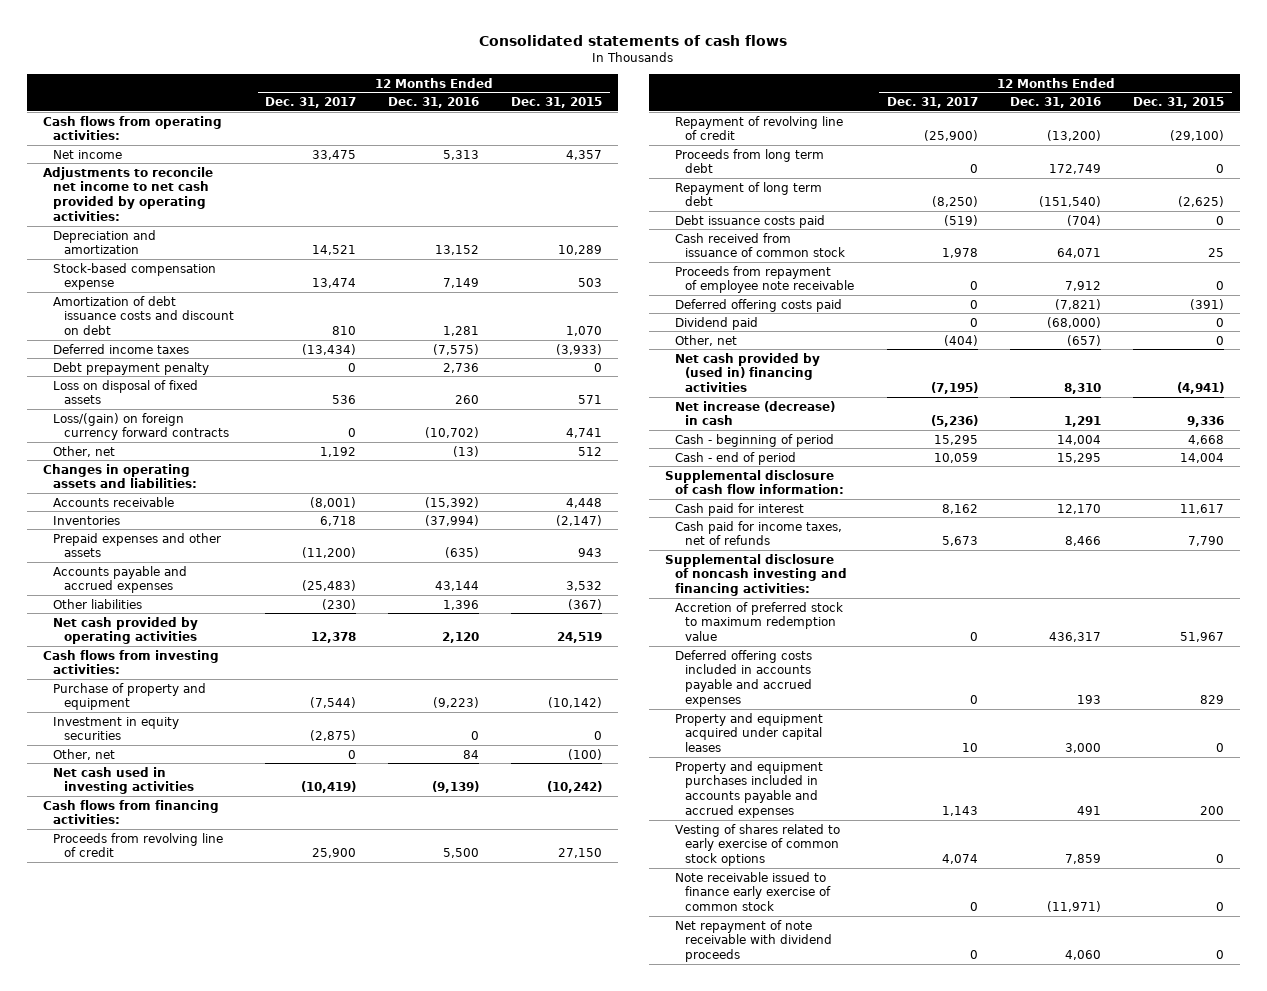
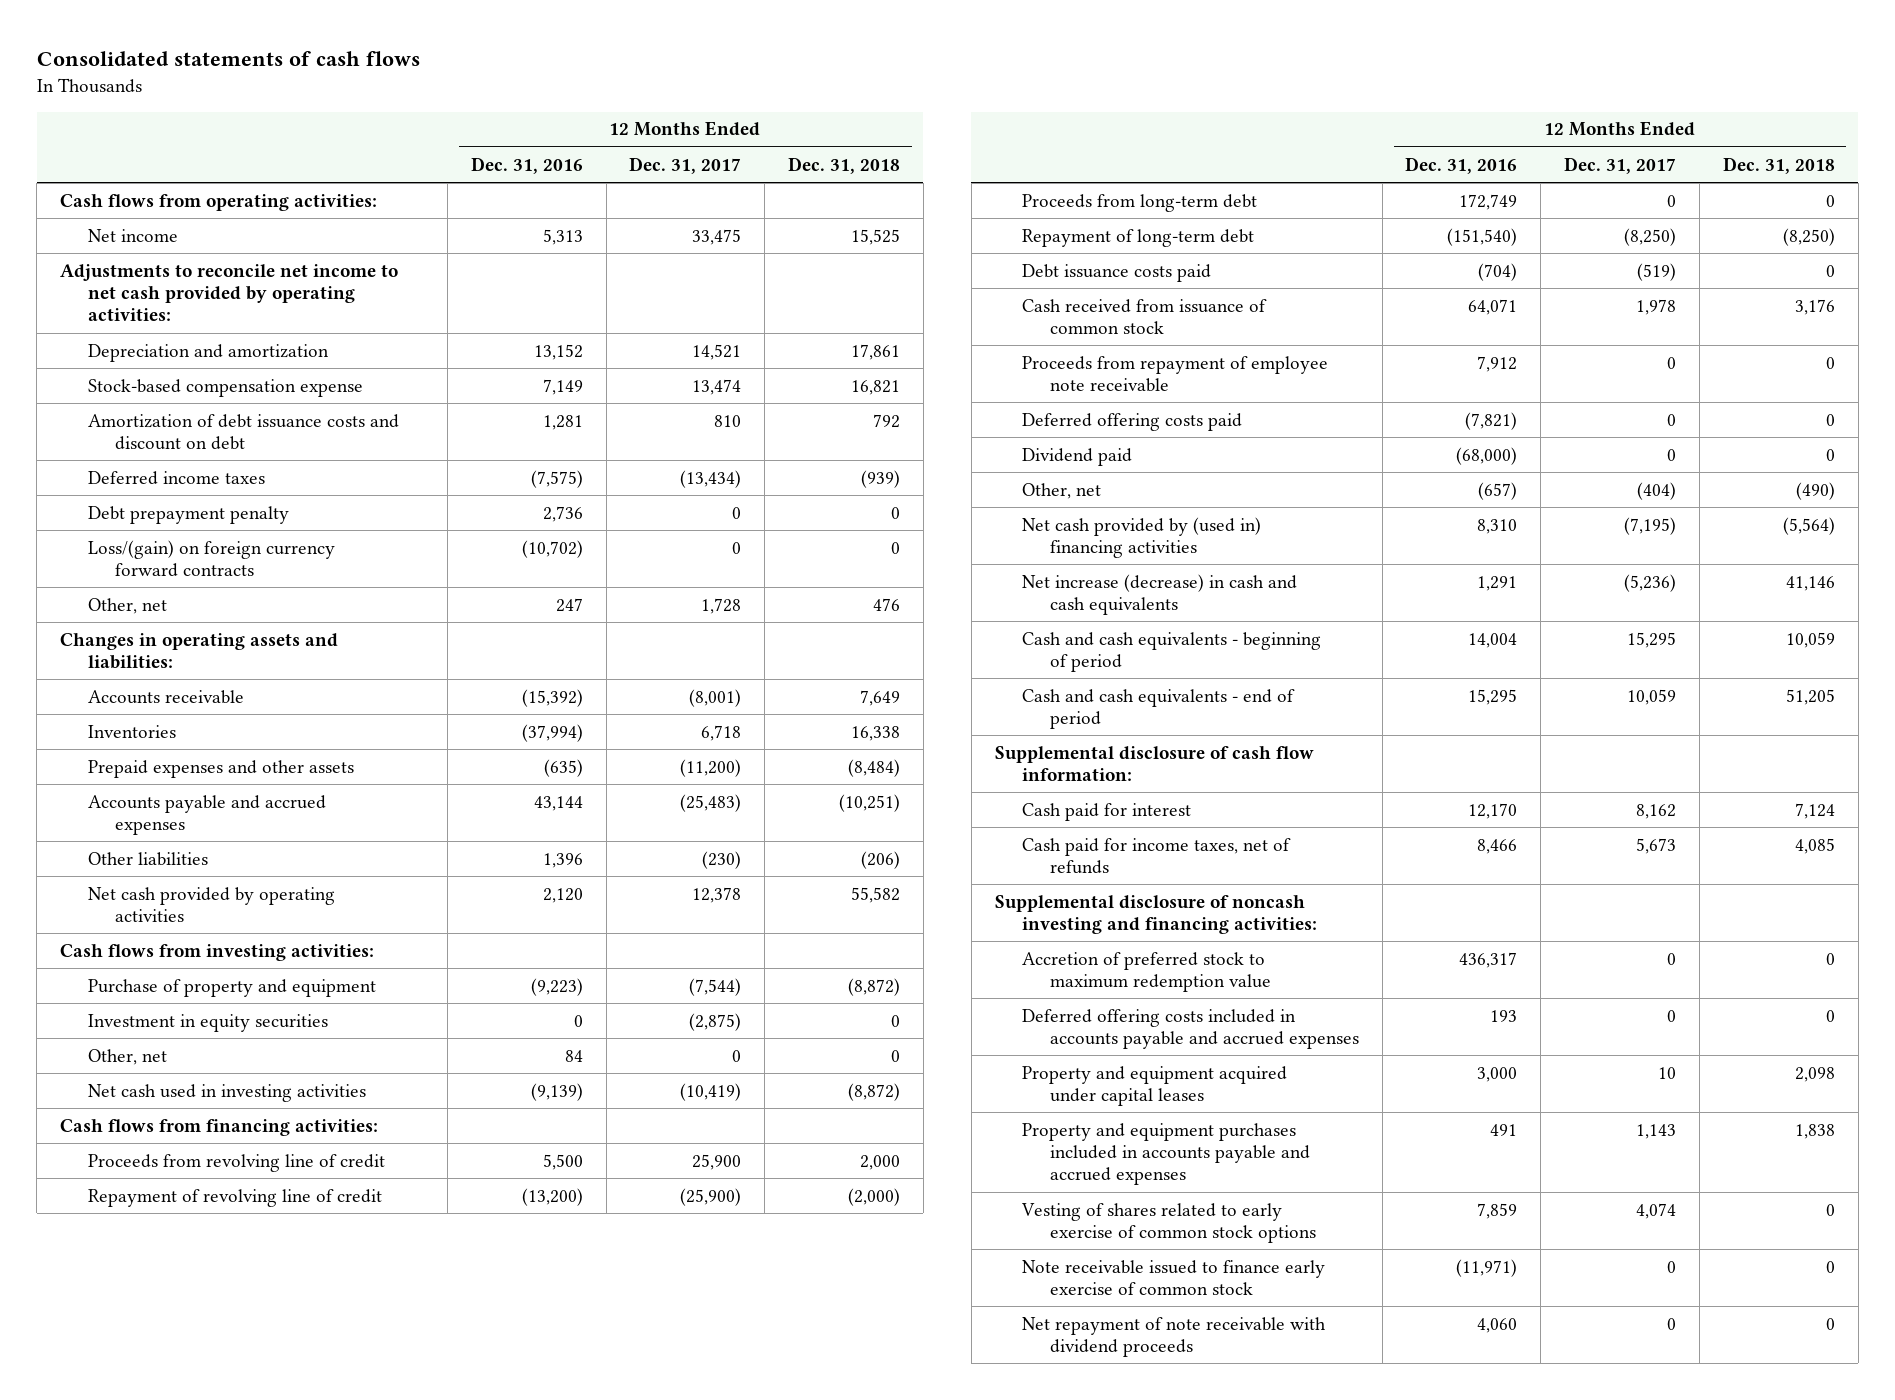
- | 12 Months Ended Dec. 31, 2017 | 12 Months Ended Dec. 31, 2016 | 12 Months Ended Dec. 31, 2015
+ | 12 Months Ended Dec. 31, 2016 | 12 Months Ended Dec. 31, 2017 | 12 Months Ended Dec. 31, 2018
- Loss on disposal of fixed assets | 536 | 260 | 571
- Other, net | 1,192 | (13) | 512
+ Other, net | 247 | 1,728 | 476
- Proceeds from long term debt | 0 | 172,749 | 0
- Repayment of long term debt | (8,250) | (151,540) | (2,625)
+ Proceeds from long-term debt | 172,749 | 0 | 0
+ Repayment of long-term debt | (151,540) | (8,250) | (8,250)
- Net increase (decrease) in cash | (5,236) | 1,291 | 9,336
- Cash - beginning of period | 15,295 | 14,004 | 4,668
- Cash - end of period | 10,059 | 15,295 | 14,004
+ Net increase (decrease) in cash and cash equivalents | 1,291 | (5,236) | 41,146
+ Cash and cash equivalents - beginning of period | 14,004 | 15,295 | 10,059
+ Cash and cash equivalents - end of period | 15,295 | 10,059 | 51,205

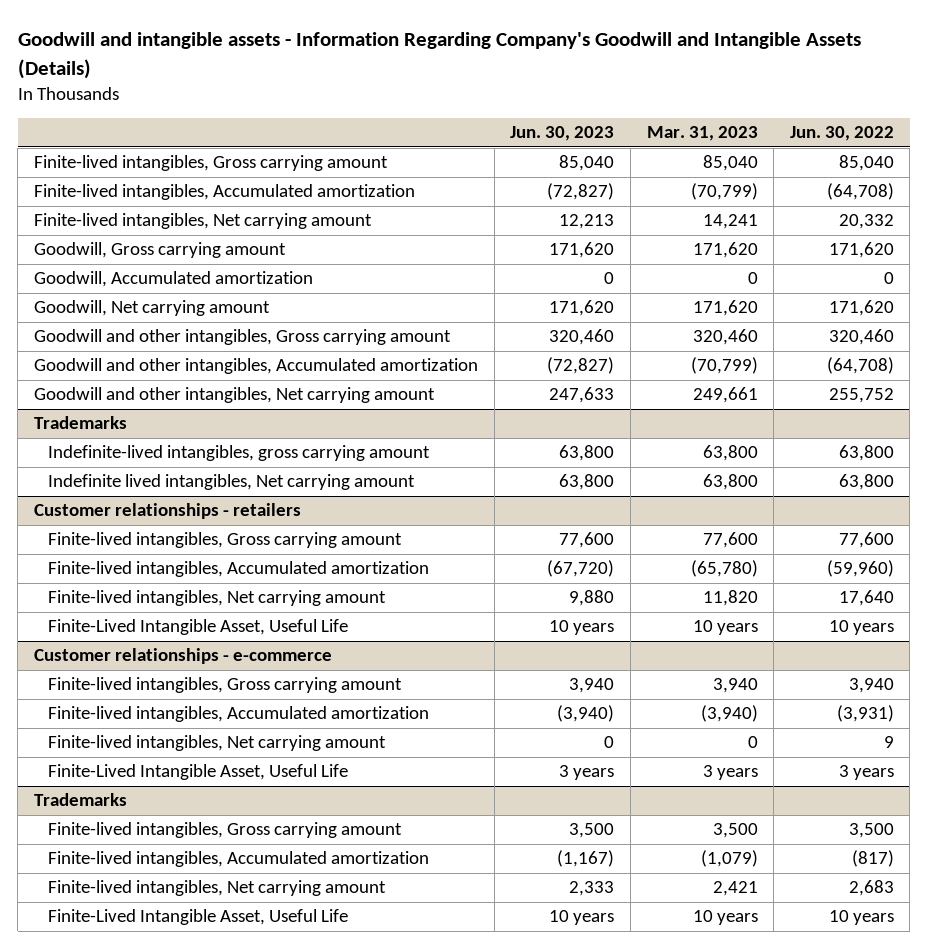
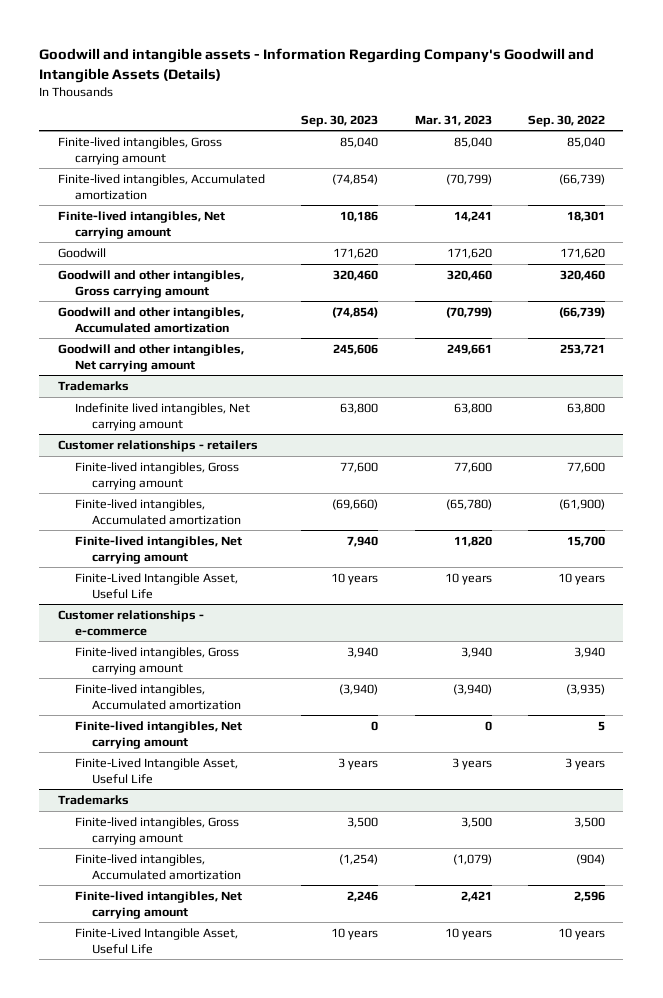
- | Jun. 30, 2023 | Mar. 31, 2023 | Jun. 30, 2022
+ | Sep. 30, 2023 | Mar. 31, 2023 | Sep. 30, 2022
- Goodwill, Gross carrying amount | 171,620 | 171,620 | 171,620
- Goodwill, Accumulated amortization | 0 | 0 | 0
- Goodwill, Net carrying amount | 171,620 | 171,620 | 171,620
+ Goodwill | 171,620 | 171,620 | 171,620
@ Trademarks
- Indefinite-lived intangibles, gross carrying amount | 63,800 | 63,800 | 63,800

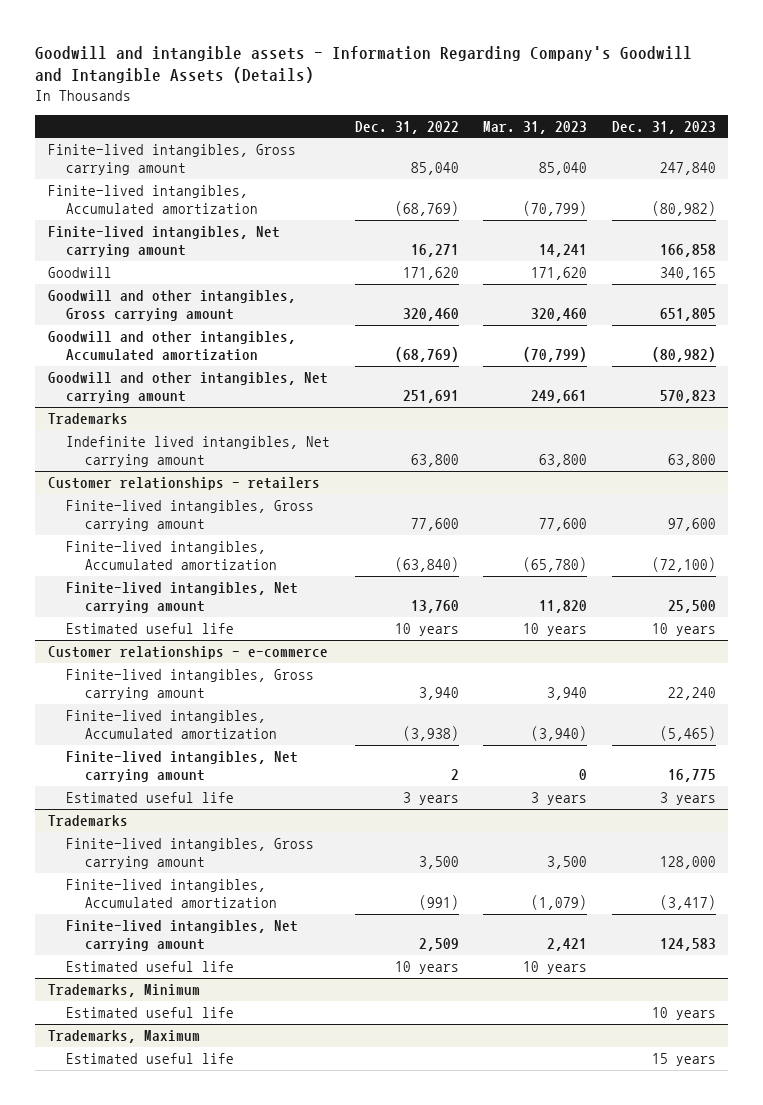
- | Sep. 30, 2023 | Mar. 31, 2023 | Sep. 30, 2022
+ | Dec. 31, 2022 | Mar. 31, 2023 | Dec. 31, 2023
@ Customer relationships - retailers
- Finite-Lived Intangible Asset, Useful Life | 10 years | 10 years | 10 years
+ Estimated useful life | 10 years | 10 years | 10 years
@ Customer relationships - e-commerce
- Finite-Lived Intangible Asset, Useful Life | 3 years | 3 years | 3 years
+ Estimated useful life | 3 years | 3 years | 3 years
@ Trademarks
- Finite-Lived Intangible Asset, Useful Life | 10 years | 10 years | 10 years
+ Estimated useful life | 10 years | 10 years |
+ Trademarks, Minimum
+ Estimated useful life | | | 10 years
+ Trademarks, Maximum
+ Estimated useful life | | | 15 years

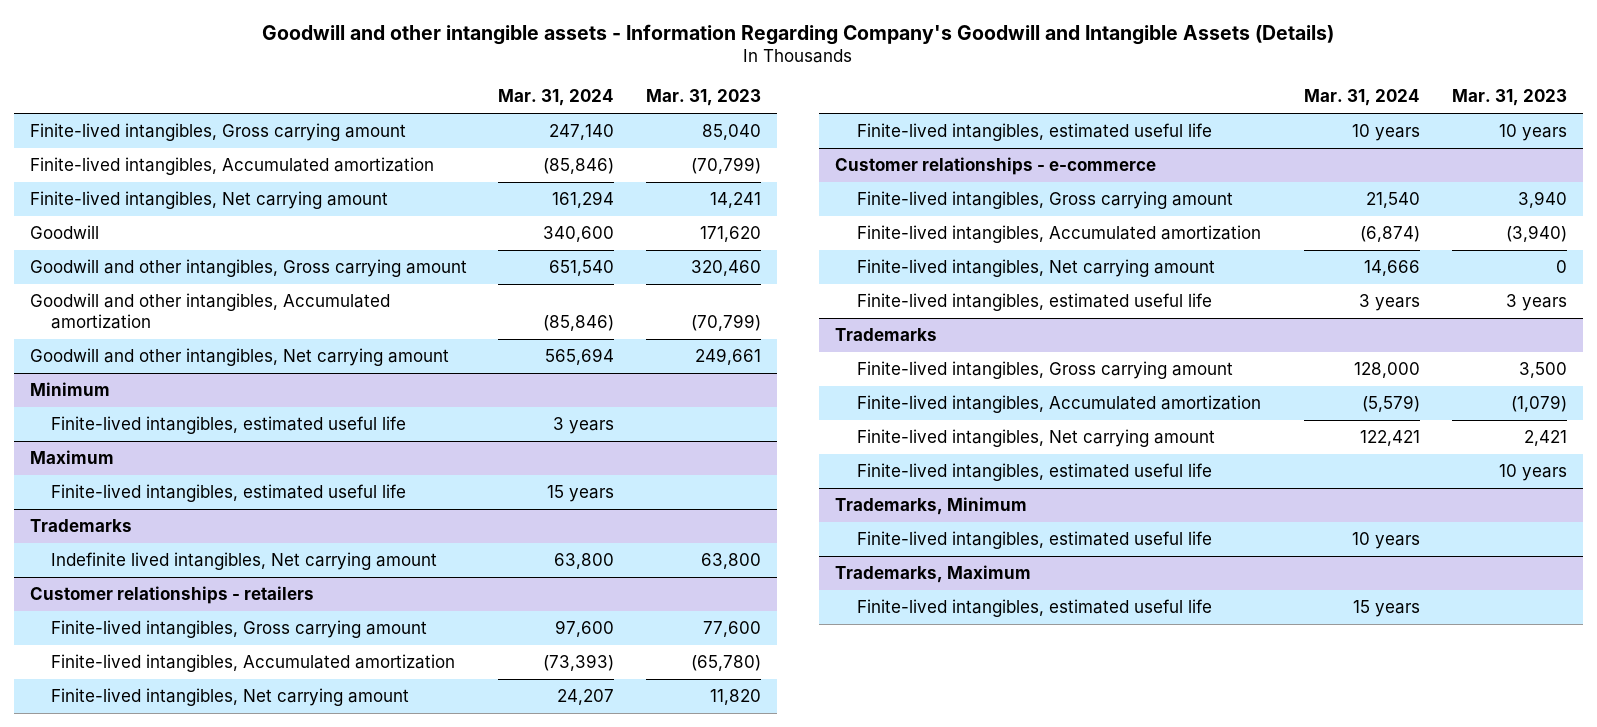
- Goodwill and intangible assets - Information Regarding Company's Goodwill and Intangible Assets (Details)
+ Goodwill and other intangible assets - Information Regarding Company's Goodwill and Intangible Assets (Details)
- | Dec. 31, 2022 | Mar. 31, 2023 | Dec. 31, 2023
+ | Mar. 31, 2024 | Mar. 31, 2023
+ Minimum
+ Finite-lived intangibles, estimated useful life | 3 years |
+ Maximum
+ Finite-lived intangibles, estimated useful life | 15 years |
@ Customer relationships - retailers
- Estimated useful life | 10 years | 10 years | 10 years
+ Finite-lived intangibles, estimated useful life | 10 years | 10 years
@ Customer relationships - e-commerce
- Estimated useful life | 3 years | 3 years | 3 years
+ Finite-lived intangibles, estimated useful life | 3 years | 3 years
@ Trademarks
- Estimated useful life | 10 years | 10 years |
+ Finite-lived intangibles, estimated useful life | | 10 years
@ Trademarks, Minimum
- Estimated useful life | | | 10 years
+ Finite-lived intangibles, estimated useful life | 10 years |
@ Trademarks, Maximum
- Estimated useful life | | | 15 years
+ Finite-lived intangibles, estimated useful life | 15 years |

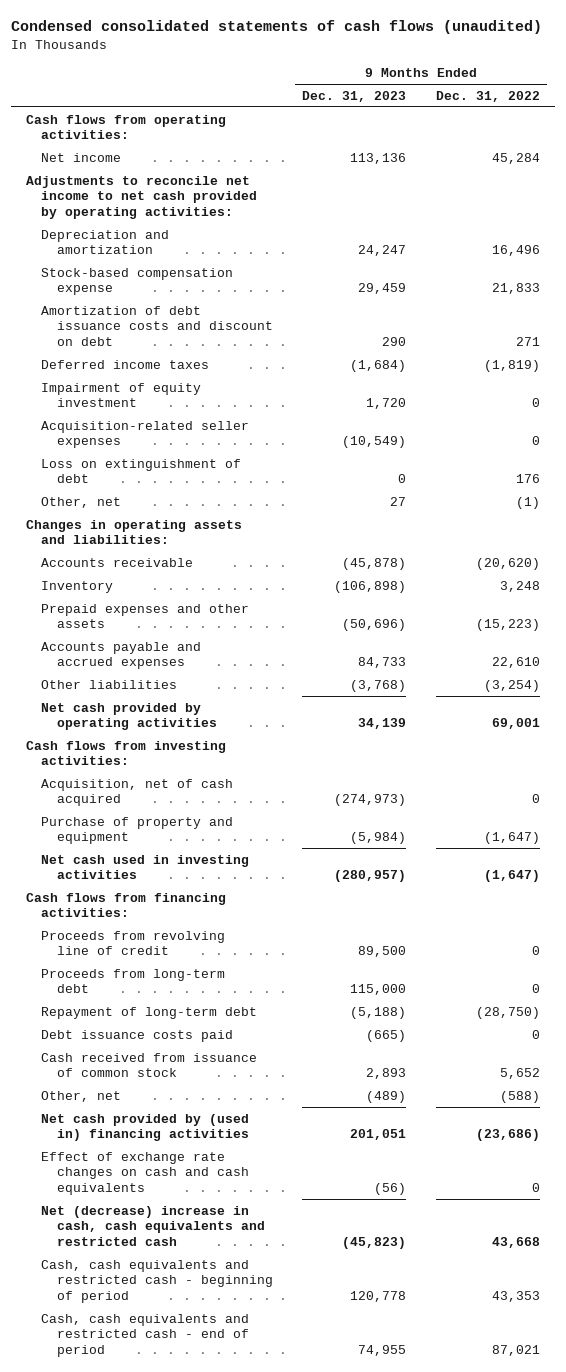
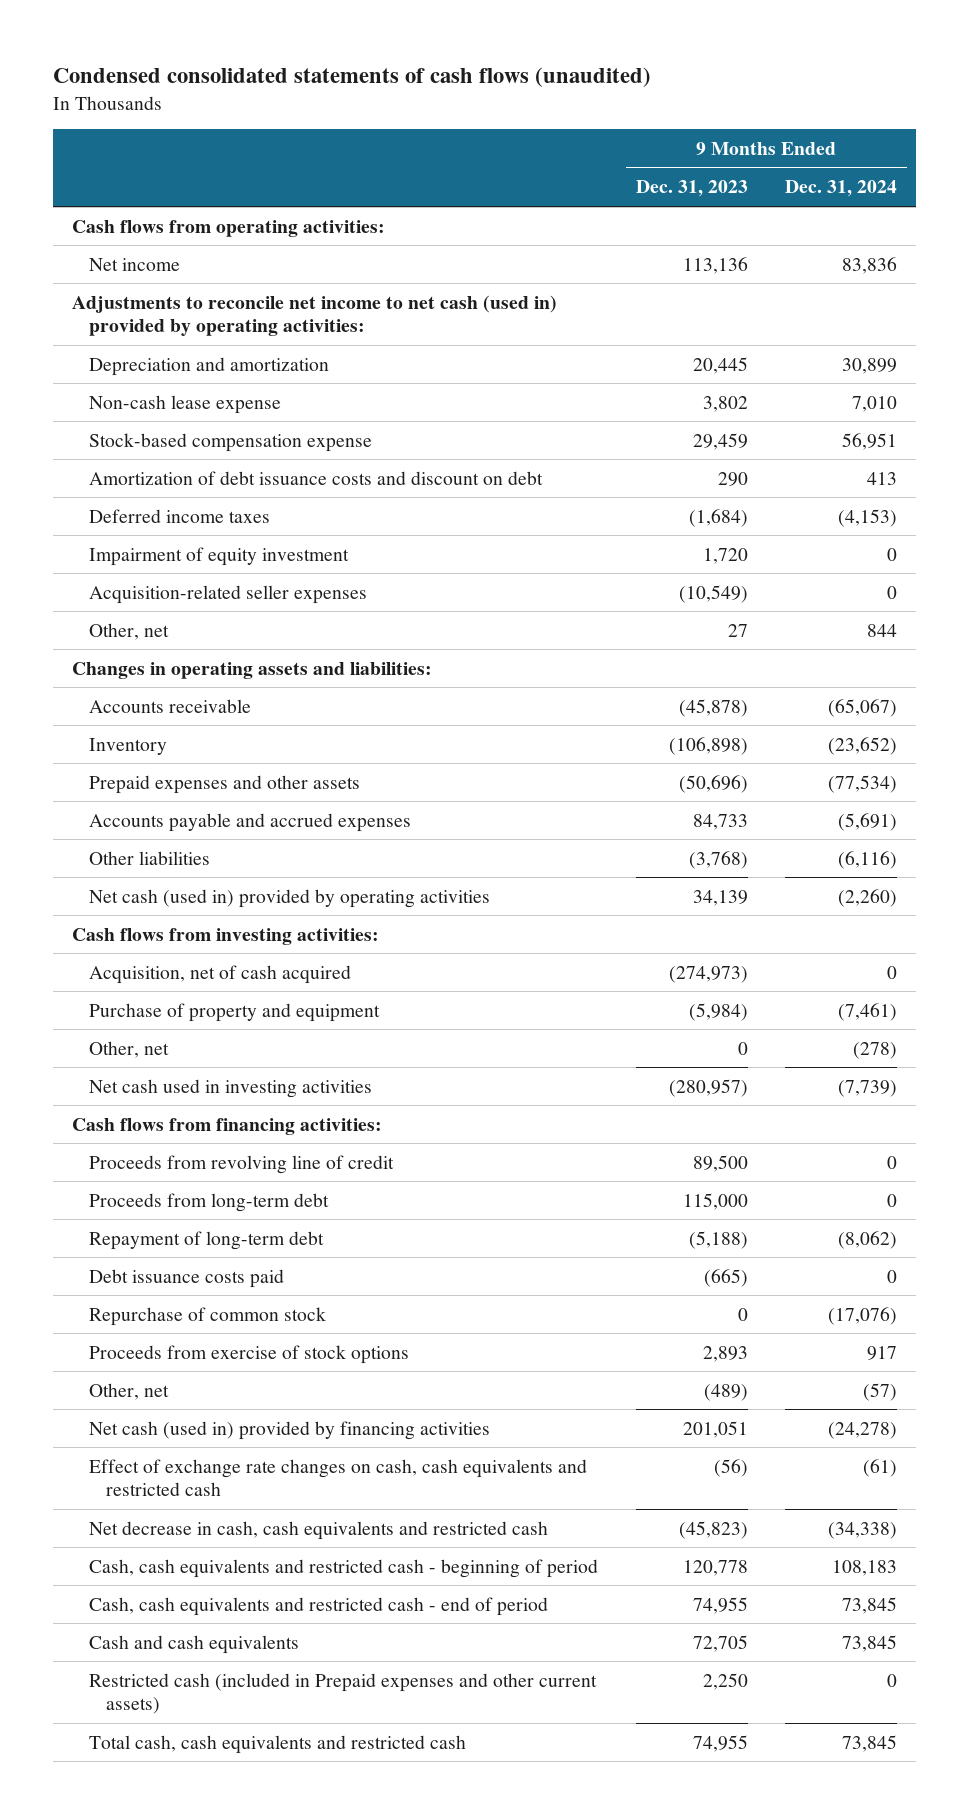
- | 9 Months Ended Dec. 31, 2023 | 9 Months Ended Dec. 31, 2022
+ | 9 Months Ended Dec. 31, 2023 | 9 Months Ended Dec. 31, 2024
- Adjustments to reconcile net income to net cash provided by operating activities:
- Depreciation and amortization | 24,247 | 16,496
+ Adjustments to reconcile net income to net cash (used in) provided by operating activities:
+ Depreciation and amortization | 20,445 | 30,899
+ Non-cash lease expense | 3,802 | 7,010
- Loss on extinguishment of debt | 0 | 176
- Net cash provided by operating activities | 34,139 | 69,001
+ Net cash (used in) provided by operating activities | 34,139 | (2,260)
+ Other, net | 0 | (278)
- Cash received from issuance of common stock | 2,893 | 5,652
+ Repurchase of common stock | 0 | (17,076)
+ Proceeds from exercise of stock options | 2,893 | 917
- Net cash provided by (used in) financing activities | 201,051 | (23,686)
- Effect of exchange rate changes on cash and cash equivalents | (56) | 0
- Net (decrease) increase in cash, cash equivalents and restricted cash | (45,823) | 43,668
+ Net cash (used in) provided by financing activities | 201,051 | (24,278)
+ Effect of exchange rate changes on cash, cash equivalents and restricted cash | (56) | (61)
+ Net decrease in cash, cash equivalents and restricted cash | (45,823) | (34,338)
+ Cash and cash equivalents | 72,705 | 73,845
+ Restricted cash (included in Prepaid expenses and other current assets) | 2,250 | 0
+ Total cash, cash equivalents and restricted cash | 74,955 | 73,845

